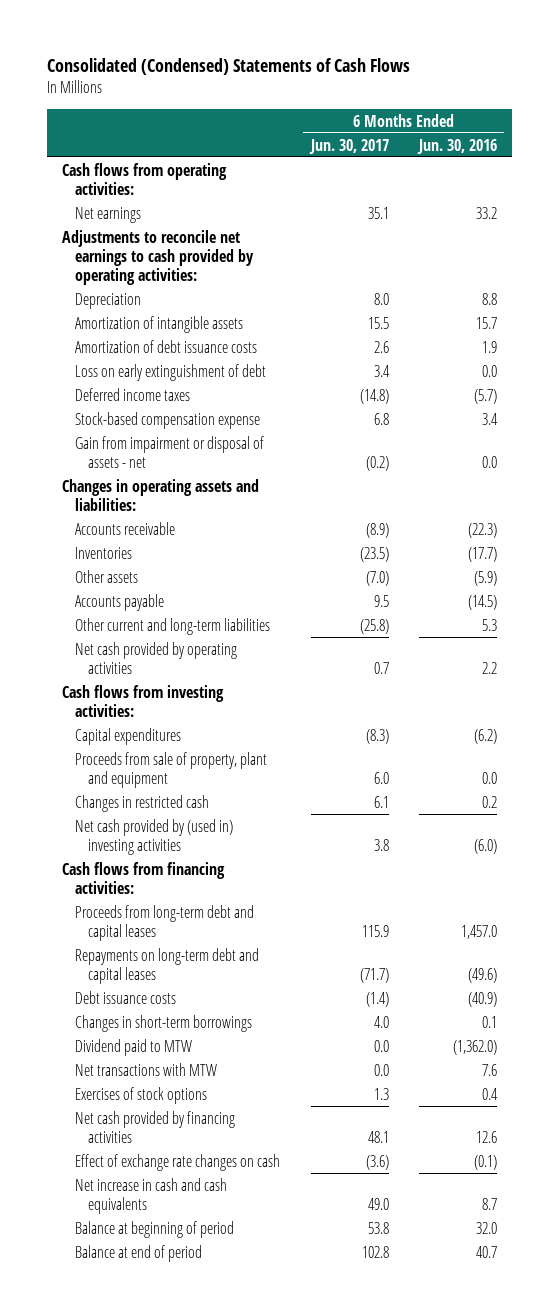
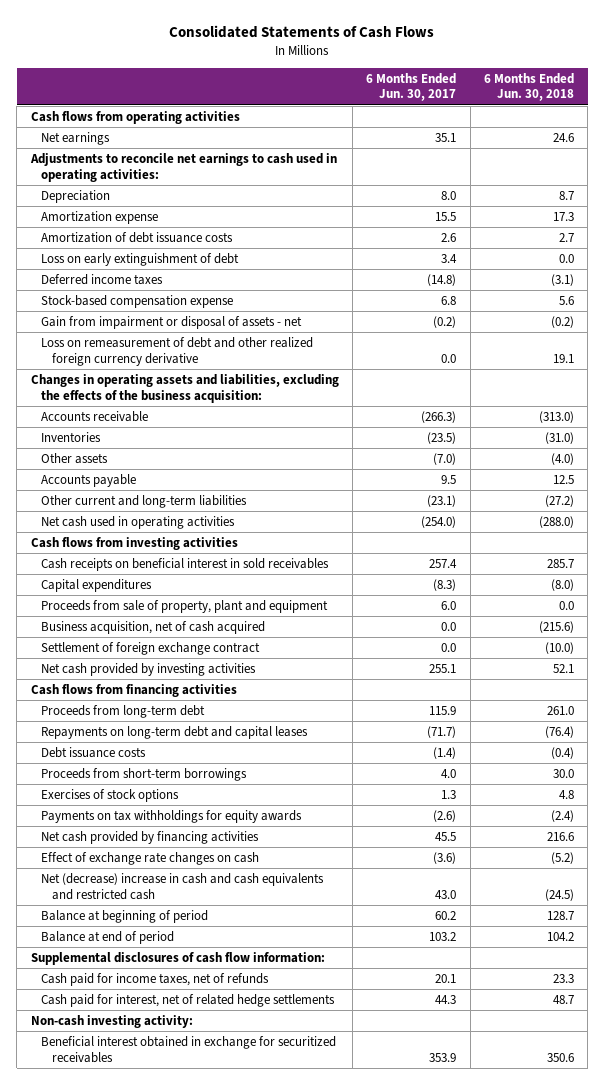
- Consolidated (Condensed) Statements of Cash Flows
+ Consolidated Statements of Cash Flows
- | 6 Months Ended Jun. 30, 2017 | 6 Months Ended Jun. 30, 2016
+ | 6 Months Ended Jun. 30, 2017 | 6 Months Ended Jun. 30, 2018
- Cash flows from operating activities:
+ Cash flows from operating activities
- Adjustments to reconcile net earnings to cash provided by operating activities:
+ Adjustments to reconcile net earnings to cash used in operating activities:
- Amortization of intangible assets | 15.5 | 15.7
+ Amortization expense | 15.5 | 17.3
- Changes in operating assets and liabilities:
- Accounts receivable | (8.9) | (22.3)
+ Loss on remeasurement of debt and other realized foreign currency derivative | 0.0 | 19.1
+ Changes in operating assets and liabilities, excluding the effects of the business acquisition:
+ Accounts receivable | (266.3) | (313.0)
- Other current and long-term liabilities | (25.8) | 5.3
- Net cash provided by operating activities | 0.7 | 2.2
- Cash flows from investing activities:
+ Other current and long-term liabilities | (23.1) | (27.2)
+ Net cash used in operating activities | (254.0) | (288.0)
+ Cash flows from investing activities
+ Cash receipts on beneficial interest in sold receivables | 257.4 | 285.7
- Changes in restricted cash | 6.1 | 0.2
- Net cash provided by (used in) investing activities | 3.8 | (6.0)
- Cash flows from financing activities:
- Proceeds from long-term debt and capital leases | 115.9 | 1,457.0
+ Business acquisition, net of cash acquired | 0.0 | (215.6)
+ Settlement of foreign exchange contract | 0.0 | (10.0)
+ Net cash provided by investing activities | 255.1 | 52.1
+ Cash flows from financing activities
+ Proceeds from long-term debt | 115.9 | 261.0
- Changes in short-term borrowings | 4.0 | 0.1
- Dividend paid to MTW | 0.0 | (1,362.0)
- Net transactions with MTW | 0.0 | 7.6
+ Proceeds from short-term borrowings | 4.0 | 30.0
- Net cash provided by financing activities | 48.1 | 12.6
+ Payments on tax withholdings for equity awards | (2.6) | (2.4)
+ Net cash provided by financing activities | 45.5 | 216.6
- Net increase in cash and cash equivalents | 49.0 | 8.7
- Balance at beginning of period | 53.8 | 32.0
- Balance at end of period | 102.8 | 40.7
+ Net (decrease) increase in cash and cash equivalents and restricted cash | 43.0 | (24.5)
+ Balance at beginning of period | 60.2 | 128.7
+ Balance at end of period | 103.2 | 104.2
+ Supplemental disclosures of cash flow information:
+ Cash paid for income taxes, net of refunds | 20.1 | 23.3
+ Cash paid for interest, net of related hedge settlements | 44.3 | 48.7
+ Non-cash investing activity:
+ Beneficial interest obtained in exchange for securitized receivables | 353.9 | 350.6

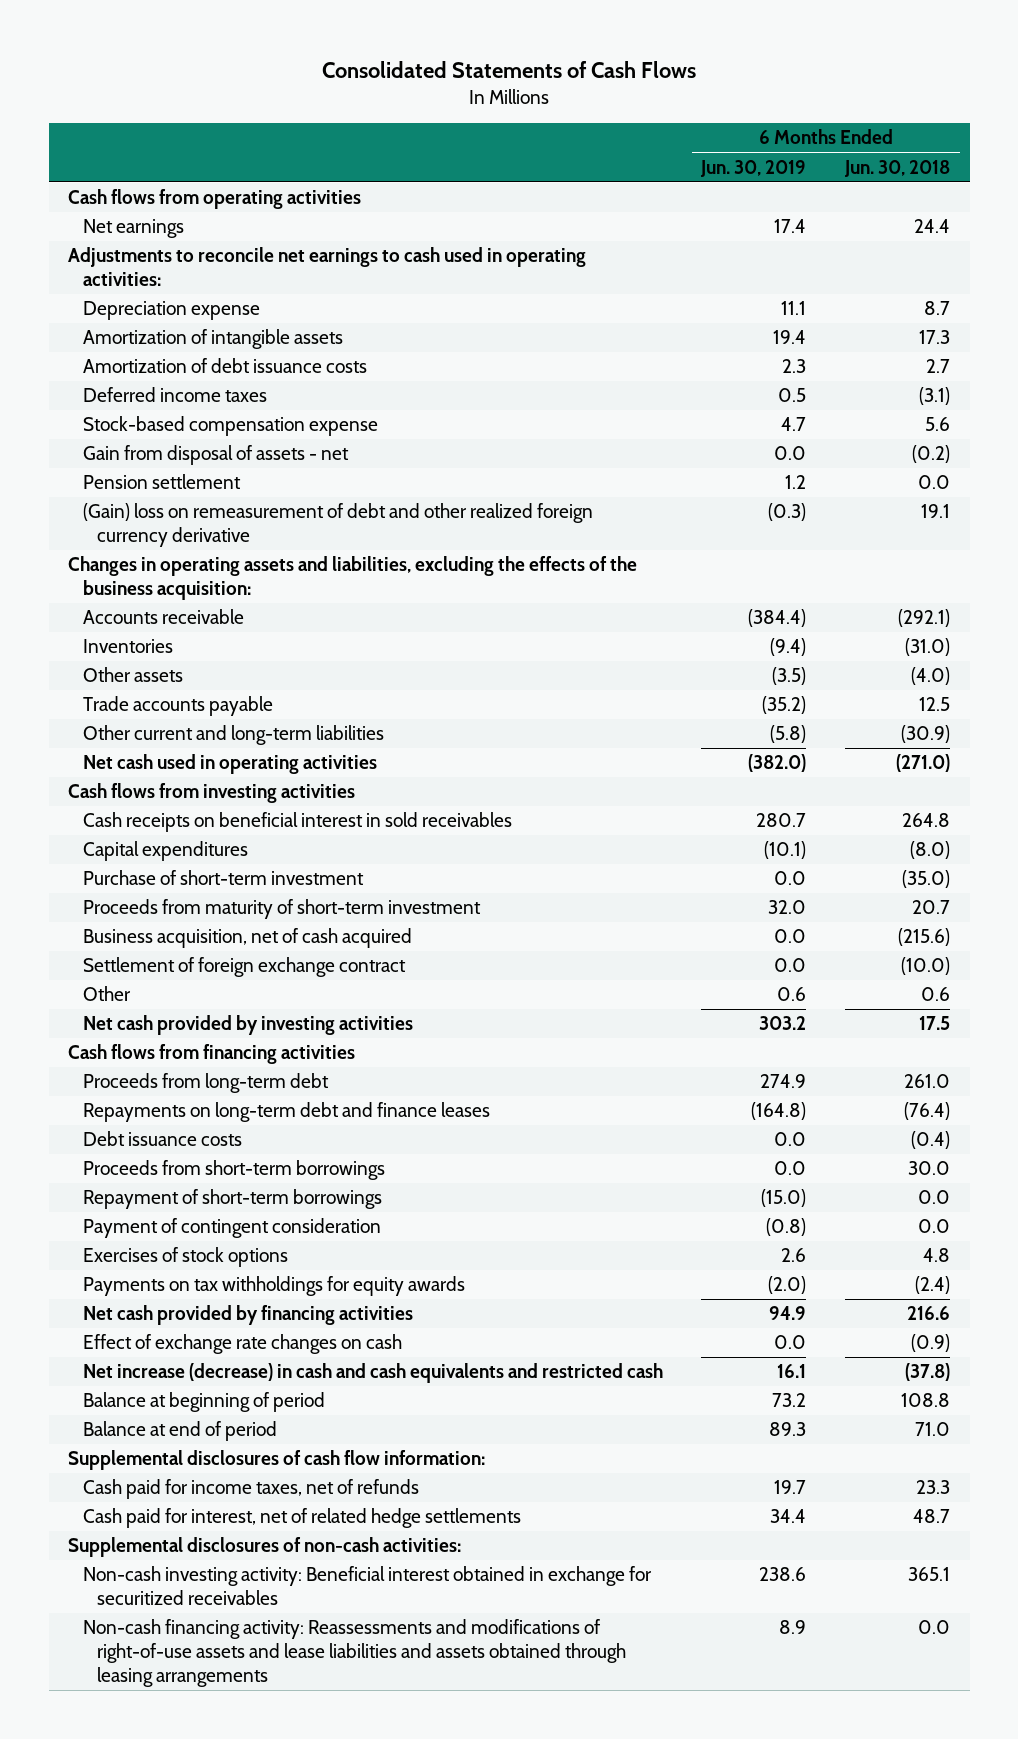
- | 6 Months Ended Jun. 30, 2017 | 6 Months Ended Jun. 30, 2018
+ | 6 Months Ended Jun. 30, 2019 | 6 Months Ended Jun. 30, 2018
- Net earnings | 35.1 | 24.6
+ Net earnings | 17.4 | 24.4
- Depreciation | 8.0 | 8.7
- Amortization expense | 15.5 | 17.3
+ Depreciation expense | 11.1 | 8.7
+ Amortization of intangible assets | 19.4 | 17.3
- Loss on early extinguishment of debt | 3.4 | 0.0
- Gain from impairment or disposal of assets - net | (0.2) | (0.2)
- Loss on remeasurement of debt and other realized foreign currency derivative | 0.0 | 19.1
+ Gain from disposal of assets - net | 0.0 | (0.2)
+ Pension settlement | 1.2 | 0.0
+ (Gain) loss on remeasurement of debt and other realized foreign currency derivative | (0.3) | 19.1
- Accounts receivable | (266.3) | (313.0)
+ Accounts receivable | (384.4) | (292.1)
- Accounts payable | 9.5 | 12.5
- Other current and long-term liabilities | (23.1) | (27.2)
- Net cash used in operating activities | (254.0) | (288.0)
+ Trade accounts payable | (35.2) | 12.5
+ Other current and long-term liabilities | (5.8) | (30.9)
+ Net cash used in operating activities | (382.0) | (271.0)
- Cash receipts on beneficial interest in sold receivables | 257.4 | 285.7
+ Cash receipts on beneficial interest in sold receivables | 280.7 | 264.8
- Proceeds from sale of property, plant and equipment | 6.0 | 0.0
+ Purchase of short-term investment | 0.0 | (35.0)
+ Proceeds from maturity of short-term investment | 32.0 | 20.7
- Net cash provided by investing activities | 255.1 | 52.1
+ Other | 0.6 | 0.6
+ Net cash provided by investing activities | 303.2 | 17.5
- Repayments on long-term debt and capital leases | (71.7) | (76.4)
+ Repayments on long-term debt and finance leases | (164.8) | (76.4)
+ Repayment of short-term borrowings | (15.0) | 0.0
+ Payment of contingent consideration | (0.8) | 0.0
- Effect of exchange rate changes on cash | (3.6) | (5.2)
- Net (decrease) increase in cash and cash equivalents and restricted cash | 43.0 | (24.5)
- Balance at beginning of period | 60.2 | 128.7
- Balance at end of period | 103.2 | 104.2
+ Effect of exchange rate changes on cash | 0.0 | (0.9)
+ Net increase (decrease) in cash and cash equivalents and restricted cash | 16.1 | (37.8)
+ Balance at beginning of period | 73.2 | 108.8
+ Balance at end of period | 89.3 | 71.0
- Non-cash investing activity:
- Beneficial interest obtained in exchange for securitized receivables | 353.9 | 350.6
+ Supplemental disclosures of non-cash activities:
+ Non-cash investing activity: Beneficial interest obtained in exchange for securitized receivables | 238.6 | 365.1
+ Non-cash financing activity: Reassessments and modifications of right-of-use assets and lease liabilities and assets obtained through leasing arrangements | 8.9 | 0.0

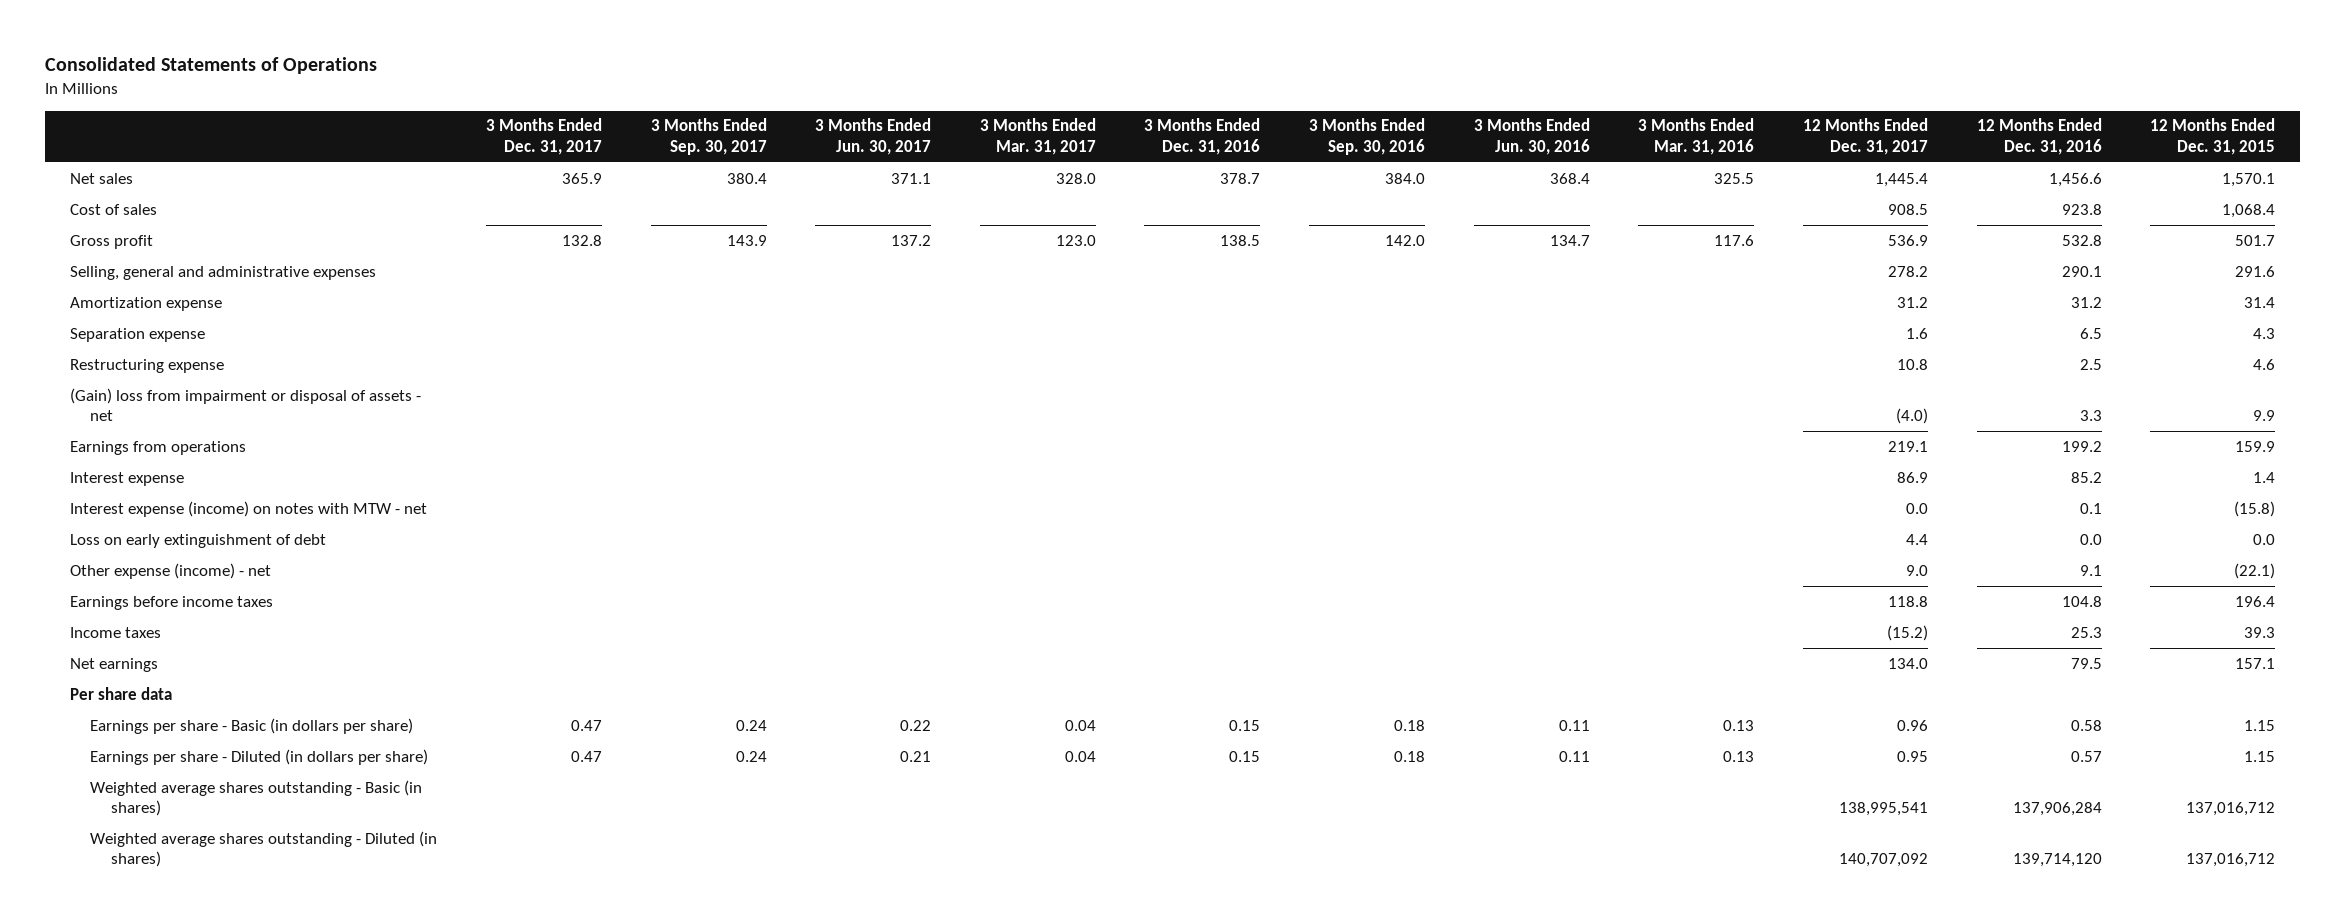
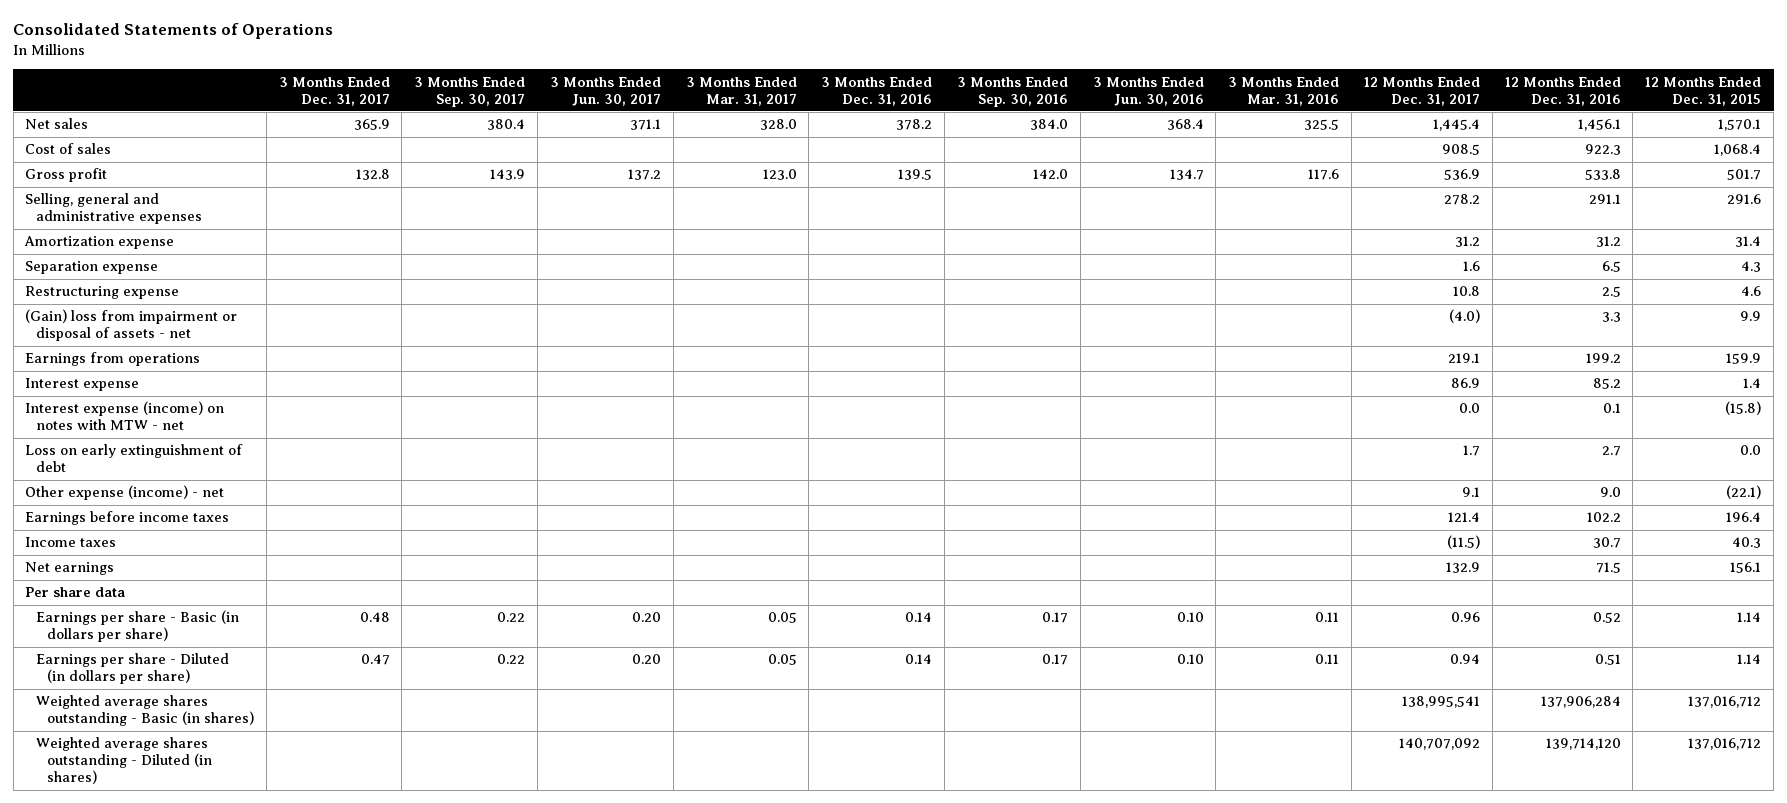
- Net sales | 365.9 | 380.4 | 371.1 | 328.0 | 378.7 | 384.0 | 368.4 | 325.5 | 1,445.4 | 1,456.6 | 1,570.1
- Cost of sales | | | | | | | | | 908.5 | 923.8 | 1,068.4
- Gross profit | 132.8 | 143.9 | 137.2 | 123.0 | 138.5 | 142.0 | 134.7 | 117.6 | 536.9 | 532.8 | 501.7
- Selling, general and administrative expenses | | | | | | | | | 278.2 | 290.1 | 291.6
+ Net sales | 365.9 | 380.4 | 371.1 | 328.0 | 378.2 | 384.0 | 368.4 | 325.5 | 1,445.4 | 1,456.1 | 1,570.1
+ Cost of sales | | | | | | | | | 908.5 | 922.3 | 1,068.4
+ Gross profit | 132.8 | 143.9 | 137.2 | 123.0 | 139.5 | 142.0 | 134.7 | 117.6 | 536.9 | 533.8 | 501.7
+ Selling, general and administrative expenses | | | | | | | | | 278.2 | 291.1 | 291.6
- Loss on early extinguishment of debt | | | | | | | | | 4.4 | 0.0 | 0.0
- Other expense (income) - net | | | | | | | | | 9.0 | 9.1 | (22.1)
- Earnings before income taxes | | | | | | | | | 118.8 | 104.8 | 196.4
- Income taxes | | | | | | | | | (15.2) | 25.3 | 39.3
- Net earnings | | | | | | | | | 134.0 | 79.5 | 157.1
+ Loss on early extinguishment of debt | | | | | | | | | 1.7 | 2.7 | 0.0
+ Other expense (income) - net | | | | | | | | | 9.1 | 9.0 | (22.1)
+ Earnings before income taxes | | | | | | | | | 121.4 | 102.2 | 196.4
+ Income taxes | | | | | | | | | (11.5) | 30.7 | 40.3
+ Net earnings | | | | | | | | | 132.9 | 71.5 | 156.1
- Earnings per share - Basic (in dollars per share) | 0.47 | 0.24 | 0.22 | 0.04 | 0.15 | 0.18 | 0.11 | 0.13 | 0.96 | 0.58 | 1.15
- Earnings per share - Diluted (in dollars per share) | 0.47 | 0.24 | 0.21 | 0.04 | 0.15 | 0.18 | 0.11 | 0.13 | 0.95 | 0.57 | 1.15
+ Earnings per share - Basic (in dollars per share) | 0.48 | 0.22 | 0.20 | 0.05 | 0.14 | 0.17 | 0.10 | 0.11 | 0.96 | 0.52 | 1.14
+ Earnings per share - Diluted (in dollars per share) | 0.47 | 0.22 | 0.20 | 0.05 | 0.14 | 0.17 | 0.10 | 0.11 | 0.94 | 0.51 | 1.14

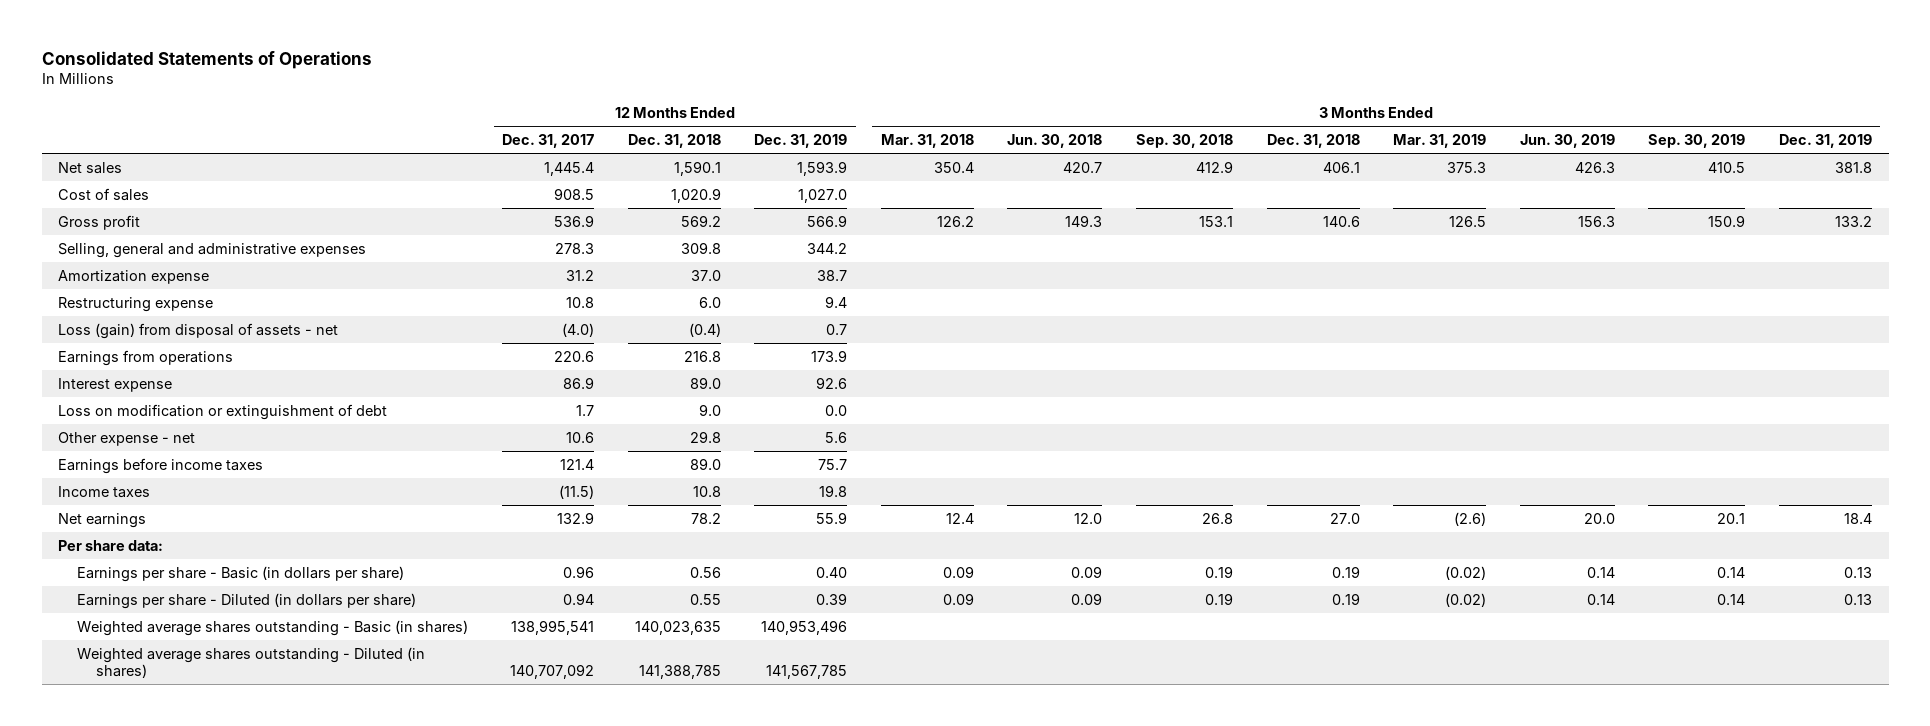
- | 3 Months Ended Dec. 31, 2017 | 3 Months Ended Sep. 30, 2017 | 3 Months Ended Jun. 30, 2017 | 3 Months Ended Mar. 31, 2017 | 3 Months Ended Dec. 31, 2016 | 3 Months Ended Sep. 30, 2016 | 3 Months Ended Jun. 30, 2016 | 3 Months Ended Mar. 31, 2016 | 12 Months Ended Dec. 31, 2017 | 12 Months Ended Dec. 31, 2016 | 12 Months Ended Dec. 31, 2015
+ | 12 Months Ended Dec. 31, 2017 | 12 Months Ended Dec. 31, 2018 | 12 Months Ended Dec. 31, 2019 | 3 Months Ended Mar. 31, 2018 | 3 Months Ended Jun. 30, 2018 | 3 Months Ended Sep. 30, 2018 | 3 Months Ended Dec. 31, 2018 | 3 Months Ended Mar. 31, 2019 | 3 Months Ended Jun. 30, 2019 | 3 Months Ended Sep. 30, 2019 | 3 Months Ended Dec. 31, 2019
- Selling, general and administrative expenses | | | | | | | | | 278.2 | 291.1 | 291.6
+ Selling, general and administrative expenses | 278.3 | 309.8 | 344.2 | | | | | | | |
- Separation expense | | | | | | | | | 1.6 | 6.5 | 4.3
- (Gain) loss from impairment or disposal of assets - net | | | | | | | | | (4.0) | 3.3 | 9.9
- Earnings from operations | | | | | | | | | 219.1 | 199.2 | 159.9
+ Loss (gain) from disposal of assets - net | (4.0) | (0.4) | 0.7 | | | | | | | |
+ Earnings from operations | 220.6 | 216.8 | 173.9 | | | | | | | |
- Interest expense (income) on notes with MTW - net | | | | | | | | | 0.0 | 0.1 | (15.8)
- Loss on early extinguishment of debt | | | | | | | | | 1.7 | 2.7 | 0.0
- Other expense (income) - net | | | | | | | | | 9.1 | 9.0 | (22.1)
+ Loss on modification or extinguishment of debt | 1.7 | 9.0 | 0.0 | | | | | | | |
+ Other expense - net | 10.6 | 29.8 | 5.6 | | | | | | | |
- Per share data
+ Per share data:

